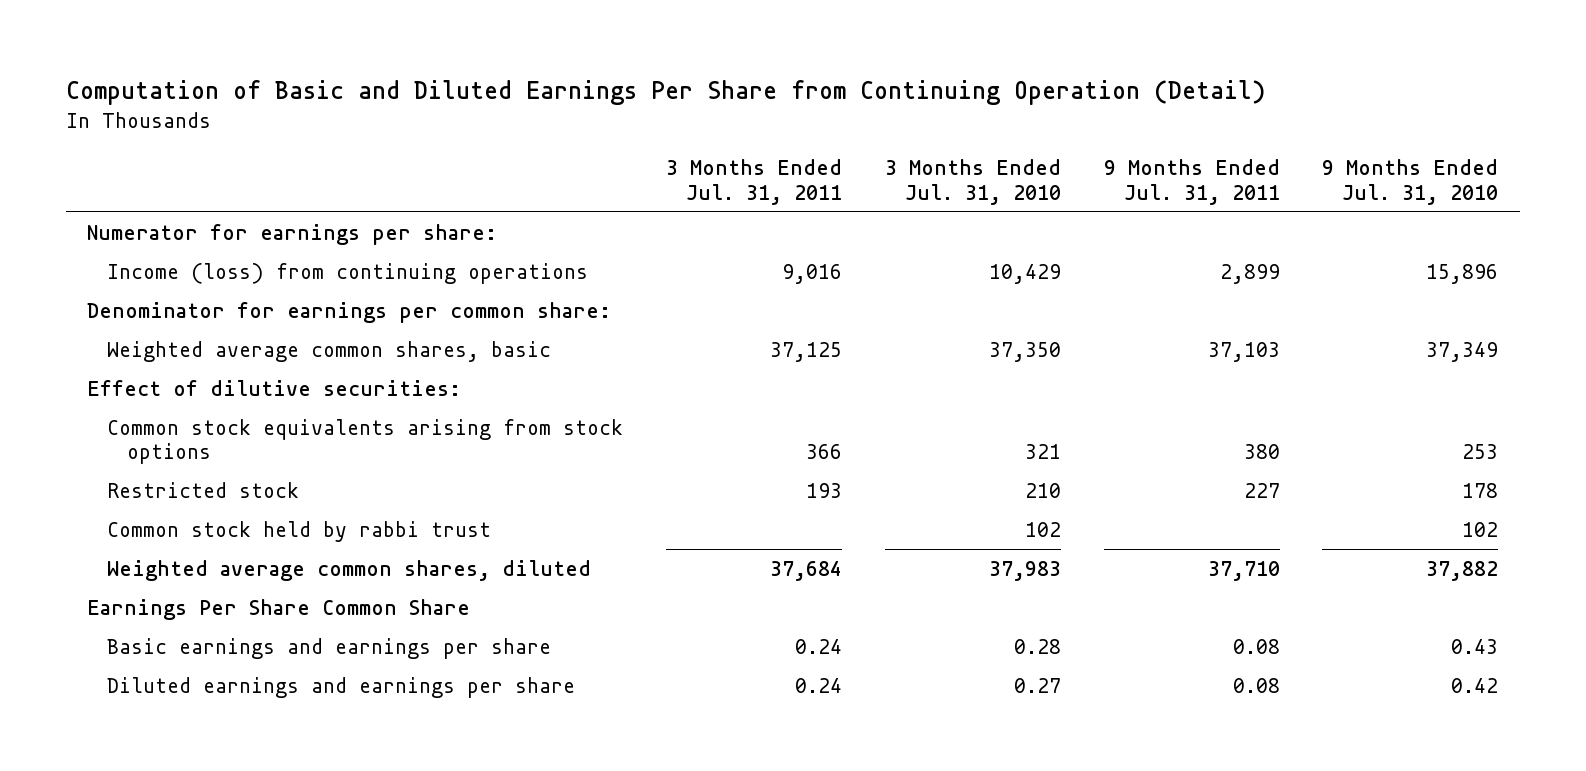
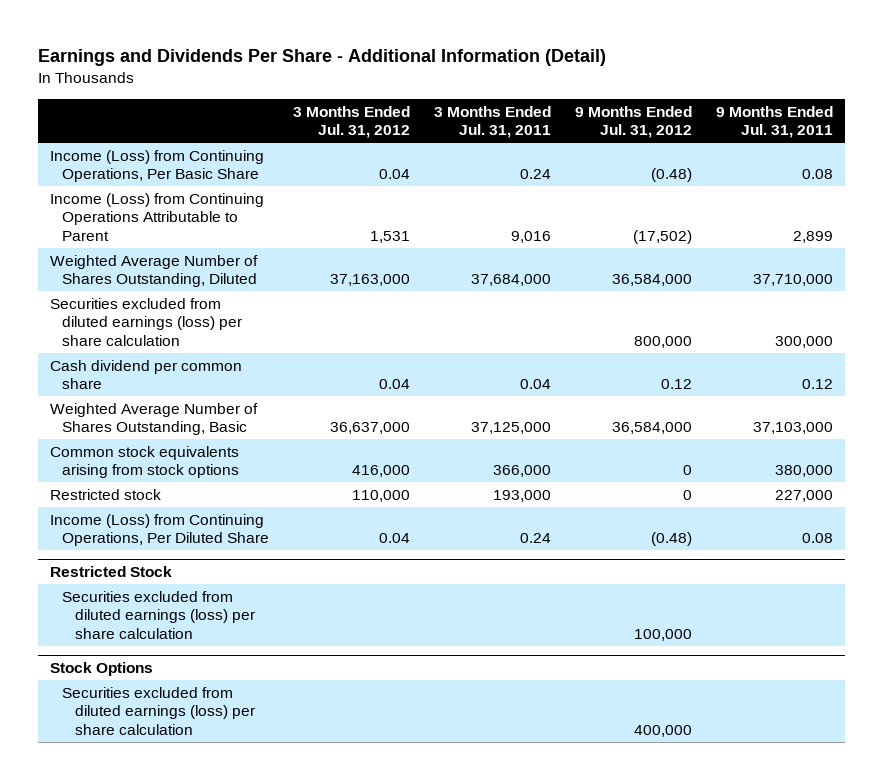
- Computation of Basic and Diluted Earnings Per Share from Continuing Operation (Detail)
+ Earnings and Dividends Per Share - Additional Information (Detail)
- | 3 Months Ended Jul. 31, 2011 | 3 Months Ended Jul. 31, 2010 | 9 Months Ended Jul. 31, 2011 | 9 Months Ended Jul. 31, 2010
+ | 3 Months Ended Jul. 31, 2012 | 3 Months Ended Jul. 31, 2011 | 9 Months Ended Jul. 31, 2012 | 9 Months Ended Jul. 31, 2011
- Numerator for earnings per share:
- Income (loss) from continuing operations | 9,016 | 10,429 | 2,899 | 15,896
- Denominator for earnings per common share:
- Weighted average common shares, basic | 37,125 | 37,350 | 37,103 | 37,349
- Effect of dilutive securities:
- Common stock equivalents arising from stock options | 366 | 321 | 380 | 253
- Restricted stock | 193 | 210 | 227 | 178
- Common stock held by rabbi trust | | 102 | | 102
- Weighted average common shares, diluted | 37,684 | 37,983 | 37,710 | 37,882
- Earnings Per Share Common Share
- Basic earnings and earnings per share | 0.24 | 0.28 | 0.08 | 0.43
- Diluted earnings and earnings per share | 0.24 | 0.27 | 0.08 | 0.42
+ Income (Loss) from Continuing Operations, Per Basic Share | 0.04 | 0.24 | (0.48) | 0.08
+ Income (Loss) from Continuing Operations Attributable to Parent | 1,531 | 9,016 | (17,502) | 2,899
+ Weighted Average Number of Shares Outstanding, Diluted | 37,163,000 | 37,684,000 | 36,584,000 | 37,710,000
+ Securities excluded from diluted earnings (loss) per share calculation | | | 800,000 | 300,000
+ Cash dividend per common share | 0.04 | 0.04 | 0.12 | 0.12
+ Weighted Average Number of Shares Outstanding, Basic | 36,637,000 | 37,125,000 | 36,584,000 | 37,103,000
+ Common stock equivalents arising from stock options | 416,000 | 366,000 | 0 | 380,000
+ Restricted stock | 110,000 | 193,000 | 0 | 227,000
+ Income (Loss) from Continuing Operations, Per Diluted Share | 0.04 | 0.24 | (0.48) | 0.08
+ Restricted Stock
+ Securities excluded from diluted earnings (loss) per share calculation | | | 100,000 |
+ Stock Options
+ Securities excluded from diluted earnings (loss) per share calculation | | | 400,000 |

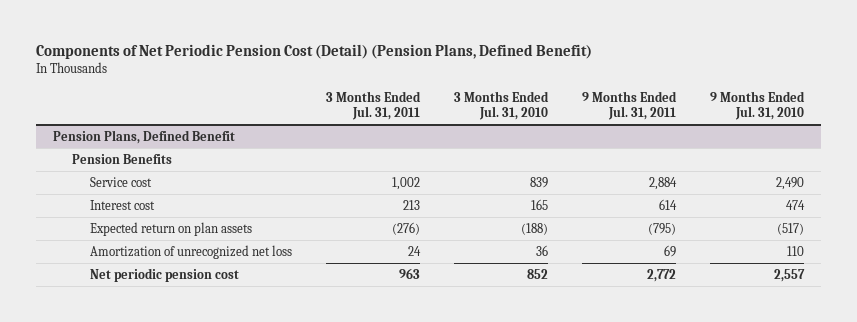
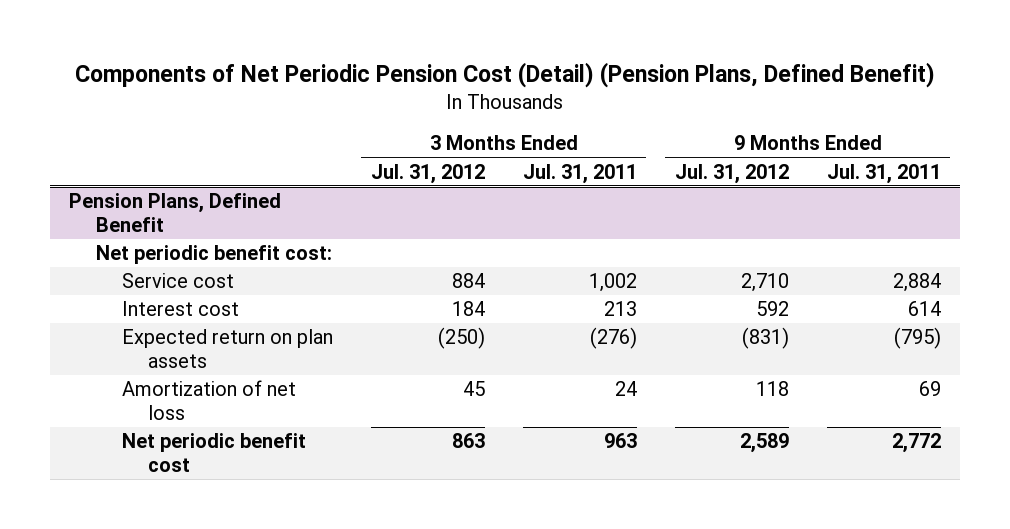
- | 3 Months Ended Jul. 31, 2011 | 3 Months Ended Jul. 31, 2010 | 9 Months Ended Jul. 31, 2011 | 9 Months Ended Jul. 31, 2010
+ | 3 Months Ended Jul. 31, 2012 | 3 Months Ended Jul. 31, 2011 | 9 Months Ended Jul. 31, 2012 | 9 Months Ended Jul. 31, 2011
@ Pension Plans, Defined Benefit
- Pension Benefits
+ Net periodic benefit cost:
- Amortization of unrecognized net loss | 24 | 36 | 69 | 110
- Net periodic pension cost | 963 | 852 | 2,772 | 2,557
+ Amortization of net loss | 45 | 24 | 118 | 69
+ Net periodic benefit cost | 863 | 963 | 2,589 | 2,772

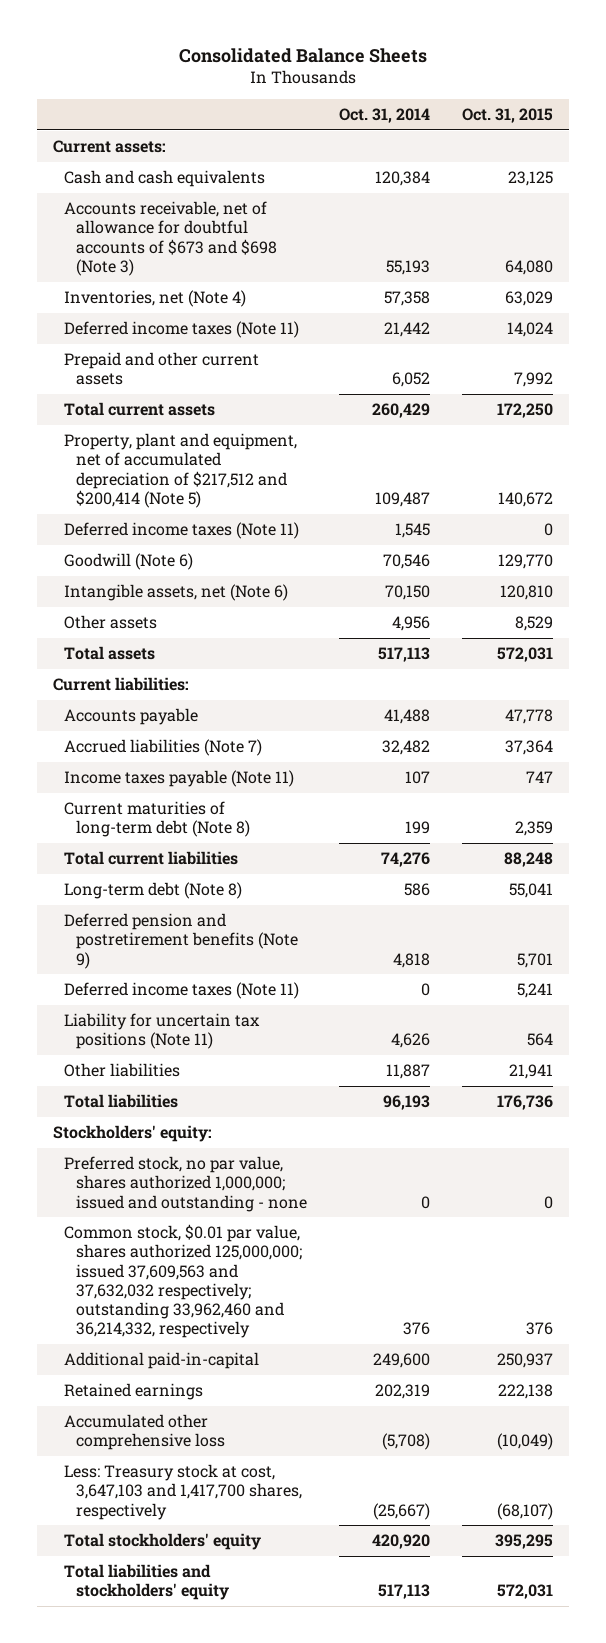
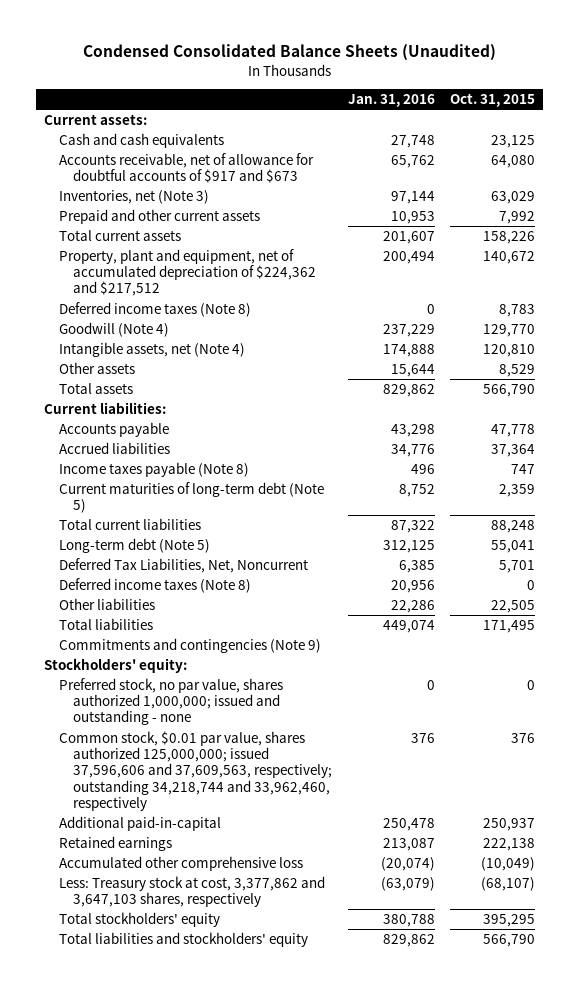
- Consolidated Balance Sheets
+ Condensed Consolidated Balance Sheets (Unaudited)
- | Oct. 31, 2014 | Oct. 31, 2015
+ | Jan. 31, 2016 | Oct. 31, 2015
- Accounts receivable, net of allowance for doubtful accounts of $673 and $698 (Note 3) | 55,193 | 64,080
- Inventories, net (Note 4) | 57,358 | 63,029
- Deferred income taxes (Note 11) | 21,442 | 14,024
+ Accounts receivable, net of allowance for doubtful accounts of $917 and $673 | 65,762 | 64,080
+ Inventories, net (Note 3) | 97,144 | 63,029
- Total current assets | 260,429 | 172,250
- Property, plant and equipment, net of accumulated depreciation of $217,512 and $200,414 (Note 5) | 109,487 | 140,672
- Deferred income taxes (Note 11) | 1,545 | 0
- Goodwill (Note 6) | 70,546 | 129,770
- Intangible assets, net (Note 6) | 70,150 | 120,810
+ Total current assets | 201,607 | 158,226
+ Property, plant and equipment, net of accumulated depreciation of $224,362 and $217,512 | 200,494 | 140,672
+ Deferred income taxes (Note 8) | 0 | 8,783
+ Goodwill (Note 4) | 237,229 | 129,770
+ Intangible assets, net (Note 4) | 174,888 | 120,810
- Total assets | 517,113 | 572,031
+ Total assets | 829,862 | 566,790
- Accrued liabilities (Note 7) | 32,482 | 37,364
- Income taxes payable (Note 11) | 107 | 747
- Current maturities of long-term debt (Note 8) | 199 | 2,359
+ Accrued liabilities | 34,776 | 37,364
+ Income taxes payable (Note 8) | 496 | 747
+ Current maturities of long-term debt (Note 5) | 8,752 | 2,359
- Long-term debt (Note 8) | 586 | 55,041
- Deferred pension and postretirement benefits (Note 9) | 4,818 | 5,701
- Deferred income taxes (Note 11) | 0 | 5,241
- Liability for uncertain tax positions (Note 11) | 4,626 | 564
- Other liabilities | 11,887 | 21,941
- Total liabilities | 96,193 | 176,736
+ Long-term debt (Note 5) | 312,125 | 55,041
+ Deferred Tax Liabilities, Net, Noncurrent | 6,385 | 5,701
+ Deferred income taxes (Note 8) | 20,956 | 0
+ Other liabilities | 22,286 | 22,505
+ Total liabilities | 449,074 | 171,495
+ Commitments and contingencies (Note 9)
- Common stock, $0.01 par value, shares authorized 125,000,000; issued 37,609,563 and 37,632,032 respectively; outstanding 33,962,460 and 36,214,332, respectively | 376 | 376
+ Common stock, $0.01 par value, shares authorized 125,000,000; issued 37,596,606 and 37,609,563, respectively; outstanding 34,218,744 and 33,962,460, respectively | 376 | 376
- Less: Treasury stock at cost, 3,647,103 and 1,417,700 shares, respectively | (25,667) | (68,107)
+ Less: Treasury stock at cost, 3,377,862 and 3,647,103 shares, respectively | (63,079) | (68,107)
- Total liabilities and stockholders' equity | 517,113 | 572,031
+ Total liabilities and stockholders' equity | 829,862 | 566,790

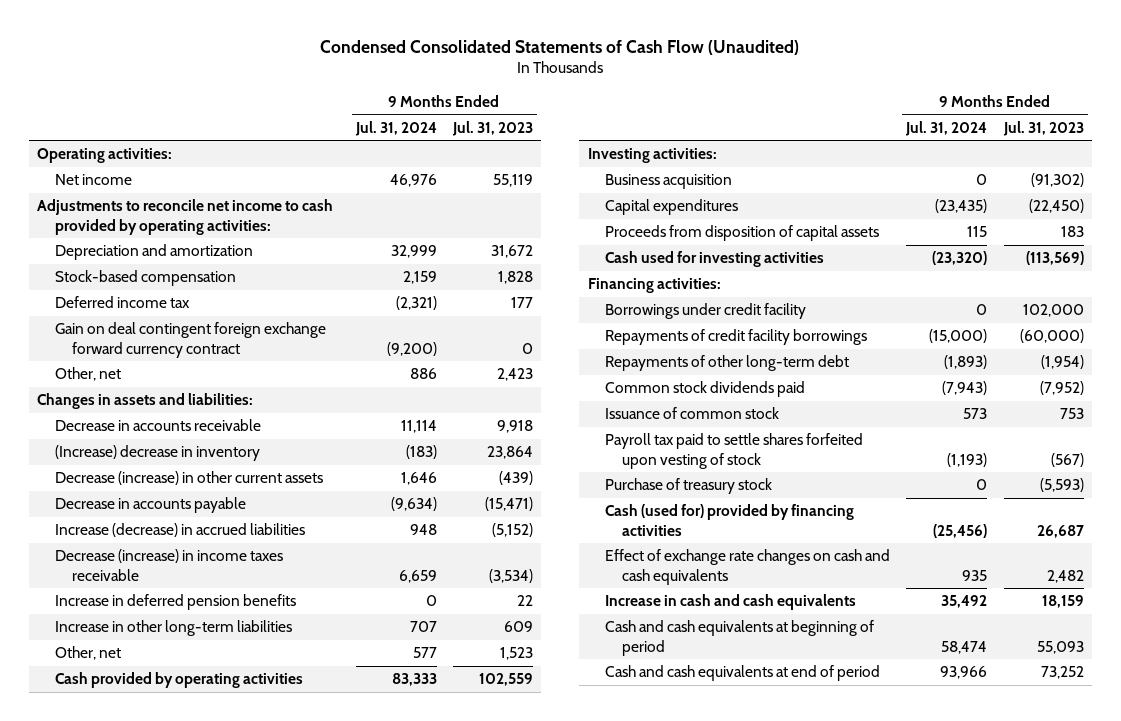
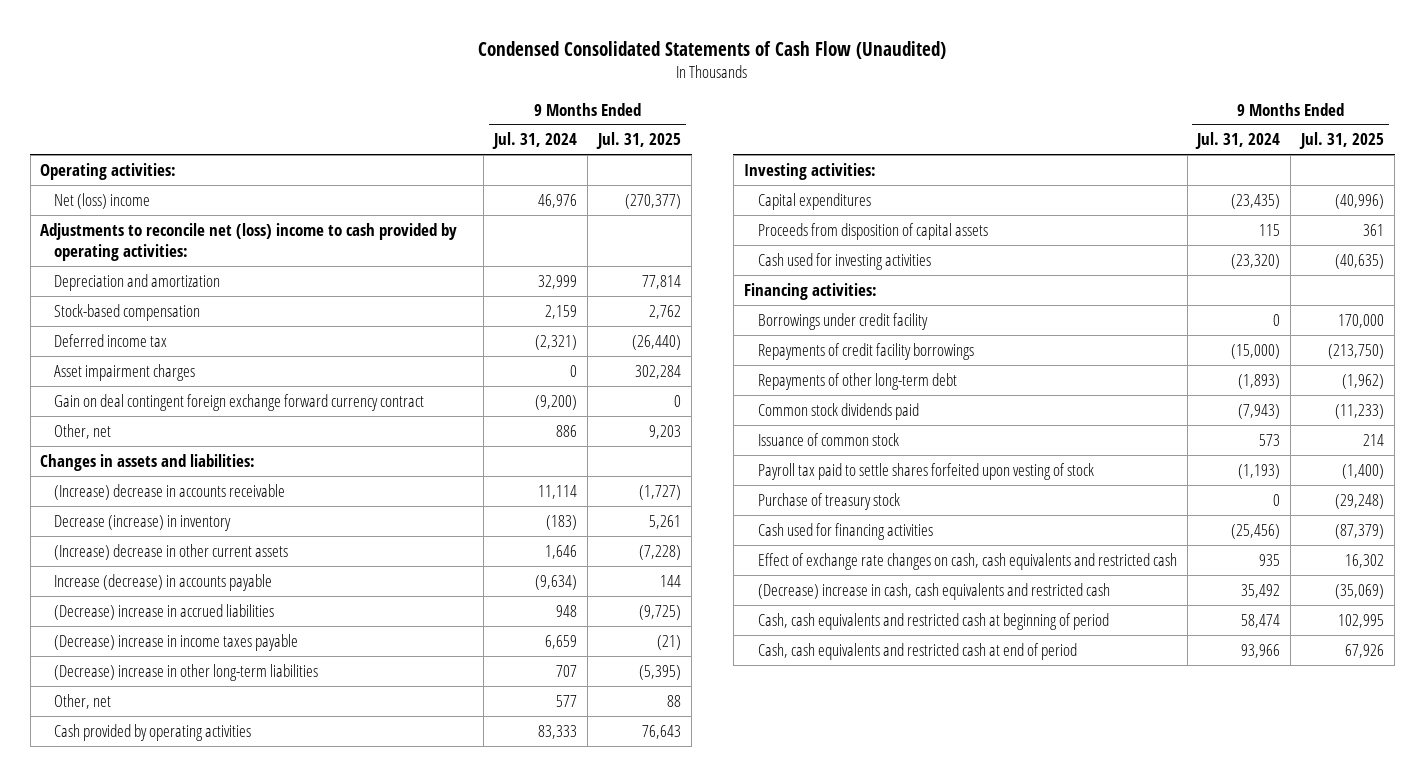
- | 9 Months Ended Jul. 31, 2024 | 9 Months Ended Jul. 31, 2023
+ | 9 Months Ended Jul. 31, 2024 | 9 Months Ended Jul. 31, 2025
- Net income | 46,976 | 55,119
- Adjustments to reconcile net income to cash provided by operating activities:
+ Net (loss) income | 46,976 | (270,377)
+ Adjustments to reconcile net (loss) income to cash provided by operating activities:
+ Asset impairment charges | 0 | 302,284
- Decrease in accounts receivable | 11,114 | 9,918
- (Increase) decrease in inventory | (183) | 23,864
- Decrease (increase) in other current assets | 1,646 | (439)
- Decrease in accounts payable | (9,634) | (15,471)
- Increase (decrease) in accrued liabilities | 948 | (5,152)
- Decrease (increase) in income taxes receivable | 6,659 | (3,534)
- Increase in deferred pension benefits | 0 | 22
- Increase in other long-term liabilities | 707 | 609
+ (Increase) decrease in accounts receivable | 11,114 | (1,727)
+ Decrease (increase) in inventory | (183) | 5,261
+ (Increase) decrease in other current assets | 1,646 | (7,228)
+ Increase (decrease) in accounts payable | (9,634) | 144
+ (Decrease) increase in accrued liabilities | 948 | (9,725)
+ (Decrease) increase in income taxes payable | 6,659 | (21)
+ (Decrease) increase in other long-term liabilities | 707 | (5,395)
- Business acquisition | 0 | (91,302)
- Cash (used for) provided by financing activities | (25,456) | 26,687
- Effect of exchange rate changes on cash and cash equivalents | 935 | 2,482
- Increase in cash and cash equivalents | 35,492 | 18,159
- Cash and cash equivalents at beginning of period | 58,474 | 55,093
- Cash and cash equivalents at end of period | 93,966 | 73,252
+ Cash used for financing activities | (25,456) | (87,379)
+ Effect of exchange rate changes on cash, cash equivalents and restricted cash | 935 | 16,302
+ (Decrease) increase in cash, cash equivalents and restricted cash | 35,492 | (35,069)
+ Cash, cash equivalents and restricted cash at beginning of period | 58,474 | 102,995
+ Cash, cash equivalents and restricted cash at end of period | 93,966 | 67,926

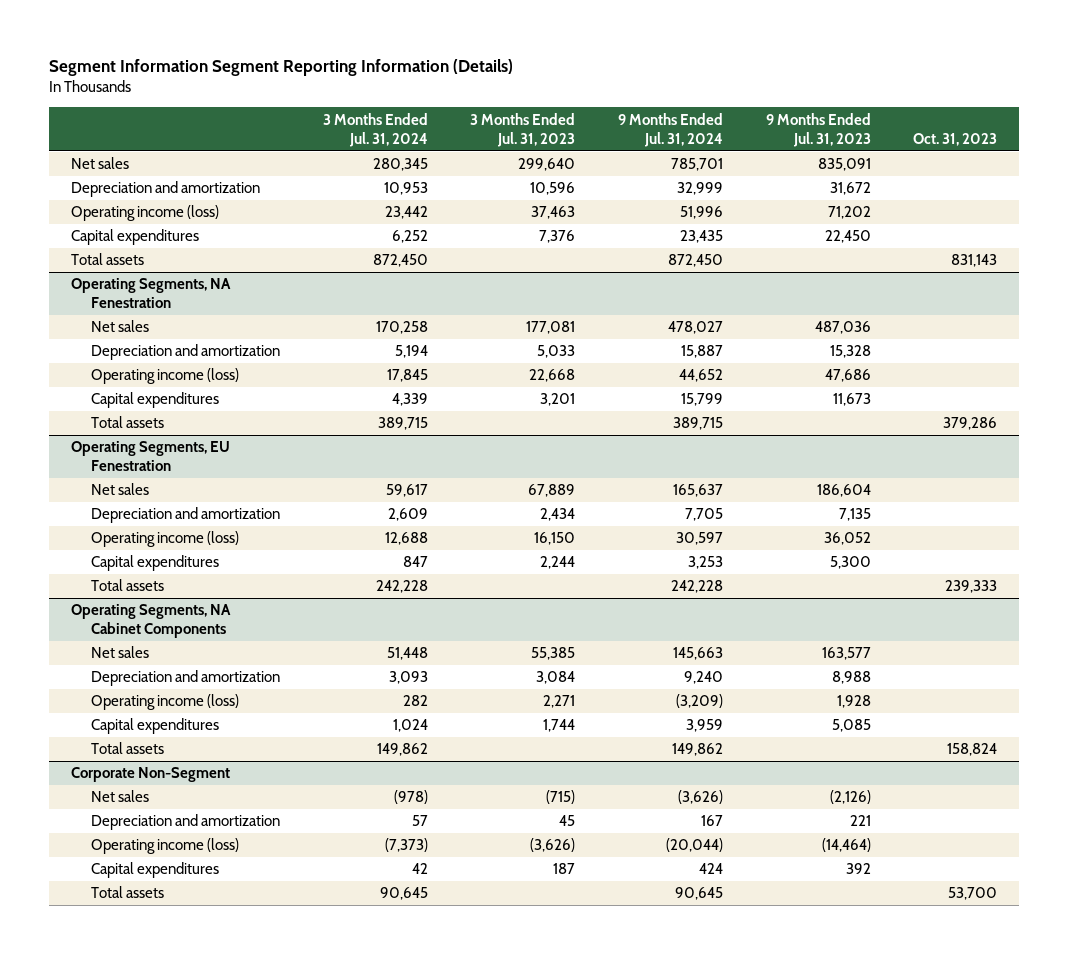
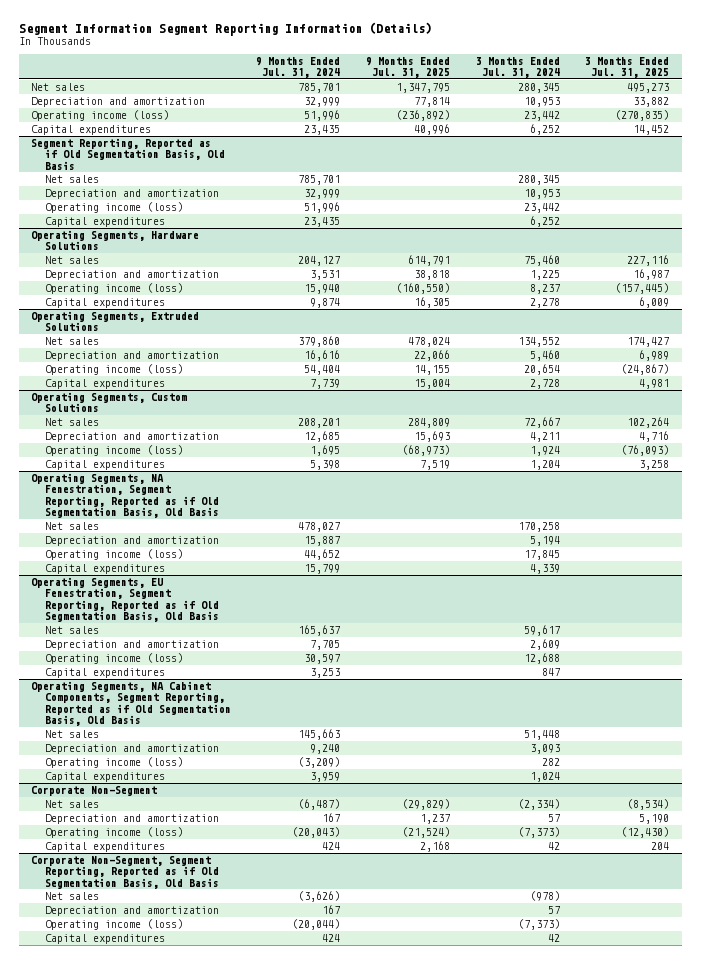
- | 3 Months Ended Jul. 31, 2024 | 3 Months Ended Jul. 31, 2023 | 9 Months Ended Jul. 31, 2024 | 9 Months Ended Jul. 31, 2023 | Oct. 31, 2023
+ | 9 Months Ended Jul. 31, 2024 | 9 Months Ended Jul. 31, 2025 | 3 Months Ended Jul. 31, 2024 | 3 Months Ended Jul. 31, 2025
- Total assets | 872,450 | | 872,450 | | 831,143
- Operating Segments, NA Fenestration
+ Segment Reporting, Reported as if Old Segmentation Basis, Old Basis
+ Net sales | 785,701 | | 280,345 |
+ Depreciation and amortization | 32,999 | | 10,953 |
+ Operating income (loss) | 51,996 | | 23,442 |
+ Capital expenditures | 23,435 | | 6,252 |
+ Operating Segments, Hardware Solutions
+ Net sales | 204,127 | 614,791 | 75,460 | 227,116
+ Depreciation and amortization | 3,531 | 38,818 | 1,225 | 16,987
+ Operating income (loss) | 15,940 | (160,550) | 8,237 | (157,445)
+ Capital expenditures | 9,874 | 16,305 | 2,278 | 6,009
+ Operating Segments, Extruded Solutions
+ Net sales | 379,860 | 478,024 | 134,552 | 174,427
+ Depreciation and amortization | 16,616 | 22,066 | 5,460 | 6,989
+ Operating income (loss) | 54,404 | 14,155 | 20,654 | (24,867)
+ Capital expenditures | 7,739 | 15,004 | 2,728 | 4,981
+ Operating Segments, Custom Solutions
+ Net sales | 208,201 | 284,809 | 72,667 | 102,264
+ Depreciation and amortization | 12,685 | 15,693 | 4,211 | 4,716
+ Operating income (loss) | 1,695 | (68,973) | 1,924 | (76,093)
+ Capital expenditures | 5,398 | 7,519 | 1,204 | 3,258
+ Operating Segments, NA Fenestration, Segment Reporting, Reported as if Old Segmentation Basis, Old Basis
- Total assets | 389,715 | | 389,715 | | 379,286
- Operating Segments, EU Fenestration
+ Operating Segments, EU Fenestration, Segment Reporting, Reported as if Old Segmentation Basis, Old Basis
- Total assets | 242,228 | | 242,228 | | 239,333
- Operating Segments, NA Cabinet Components
+ Operating Segments, NA Cabinet Components, Segment Reporting, Reported as if Old Segmentation Basis, Old Basis
- Total assets | 149,862 | | 149,862 | | 158,824
@ Corporate Non-Segment
+ Net sales | (6,487) | (29,829) | (2,334) | (8,534)
+ Depreciation and amortization | 167 | 1,237 | 57 | 5,190
+ Operating income (loss) | (20,043) | (21,524) | (7,373) | (12,430)
+ Capital expenditures | 424 | 2,168 | 42 | 204
+ Corporate Non-Segment, Segment Reporting, Reported as if Old Segmentation Basis, Old Basis
@ Corporate Non-Segment
- Total assets | 90,645 | | 90,645 | | 53,700

